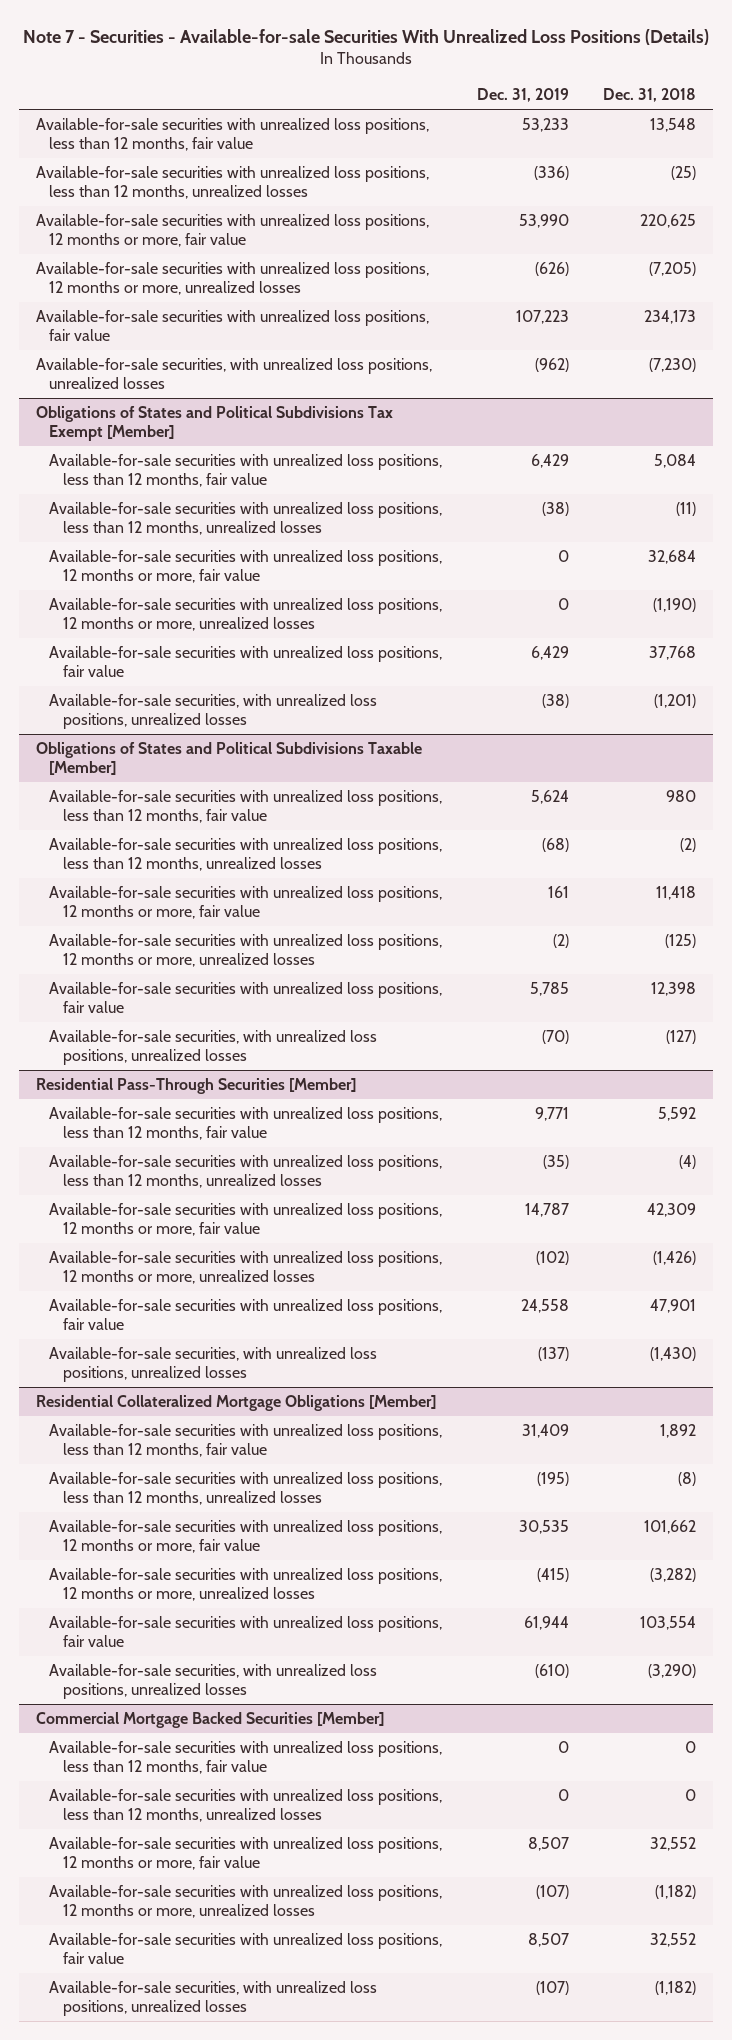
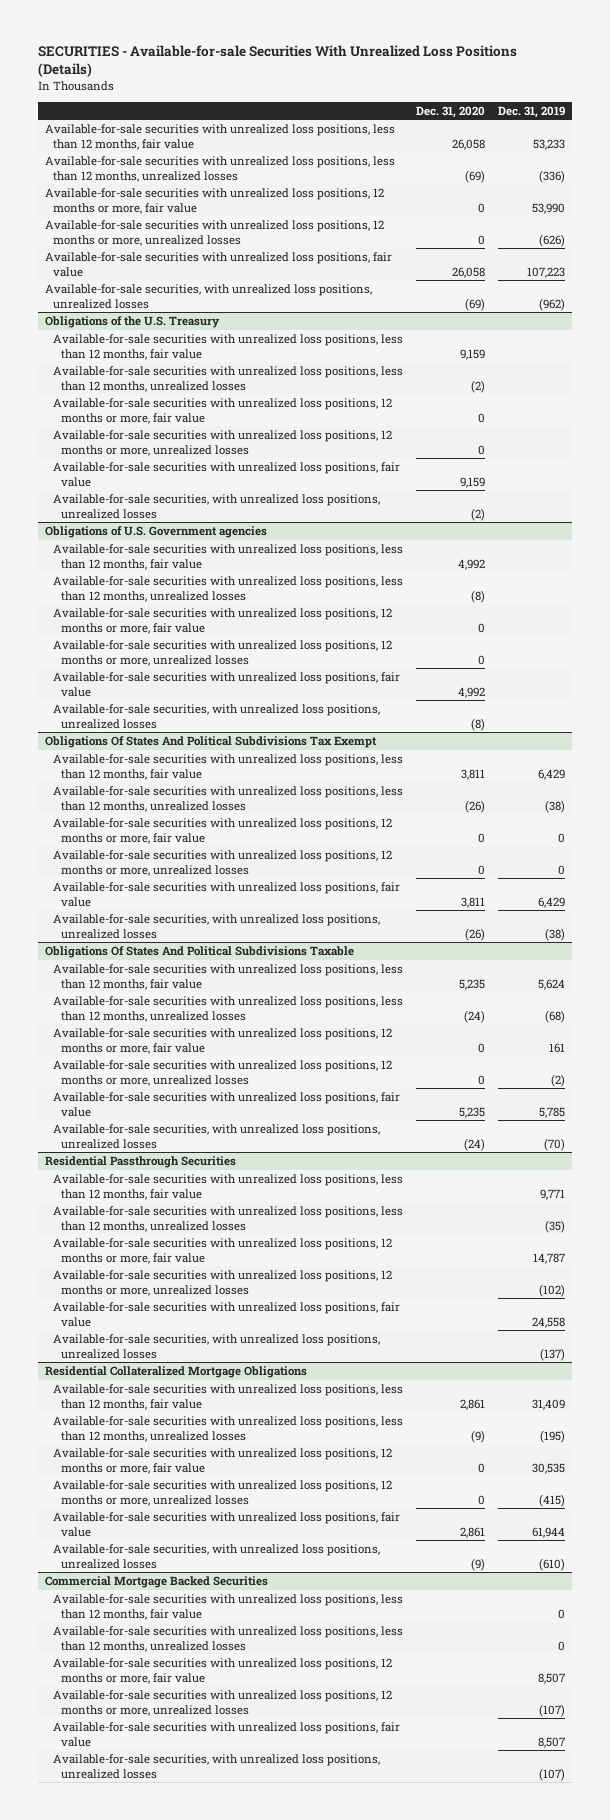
- Note 7 - Securities - Available-for-sale Securities With Unrealized Loss Positions (Details)
+ SECURITIES - Available-for-sale Securities With Unrealized Loss Positions (Details)
- | Dec. 31, 2019 | Dec. 31, 2018
+ | Dec. 31, 2020 | Dec. 31, 2019
- Obligations of States and Political Subdivisions Tax Exempt [Member]
+ Obligations of the U.S. Treasury
+ Available-for-sale securities with unrealized loss positions, less than 12 months, fair value | 9,159 |
+ Available-for-sale securities with unrealized loss positions, less than 12 months, unrealized losses | (2) |
+ Available-for-sale securities with unrealized loss positions, 12 months or more, fair value | 0 |
+ Available-for-sale securities with unrealized loss positions, 12 months or more, unrealized losses | 0 |
+ Available-for-sale securities with unrealized loss positions, fair value | 9,159 |
+ Available-for-sale securities, with unrealized loss positions, unrealized losses | (2) |
+ Obligations of U.S. Government agencies
+ Available-for-sale securities with unrealized loss positions, less than 12 months, fair value | 4,992 |
+ Available-for-sale securities with unrealized loss positions, less than 12 months, unrealized losses | (8) |
+ Available-for-sale securities with unrealized loss positions, 12 months or more, fair value | 0 |
+ Available-for-sale securities with unrealized loss positions, 12 months or more, unrealized losses | 0 |
+ Available-for-sale securities with unrealized loss positions, fair value | 4,992 |
+ Available-for-sale securities, with unrealized loss positions, unrealized losses | (8) |
+ Obligations Of States And Political Subdivisions Tax Exempt
- Obligations of States and Political Subdivisions Taxable [Member]
+ Obligations Of States And Political Subdivisions Taxable
- Residential Pass-Through Securities [Member]
+ Residential Passthrough Securities
- Residential Collateralized Mortgage Obligations [Member]
+ Residential Collateralized Mortgage Obligations
- Commercial Mortgage Backed Securities [Member]
+ Commercial Mortgage Backed Securities

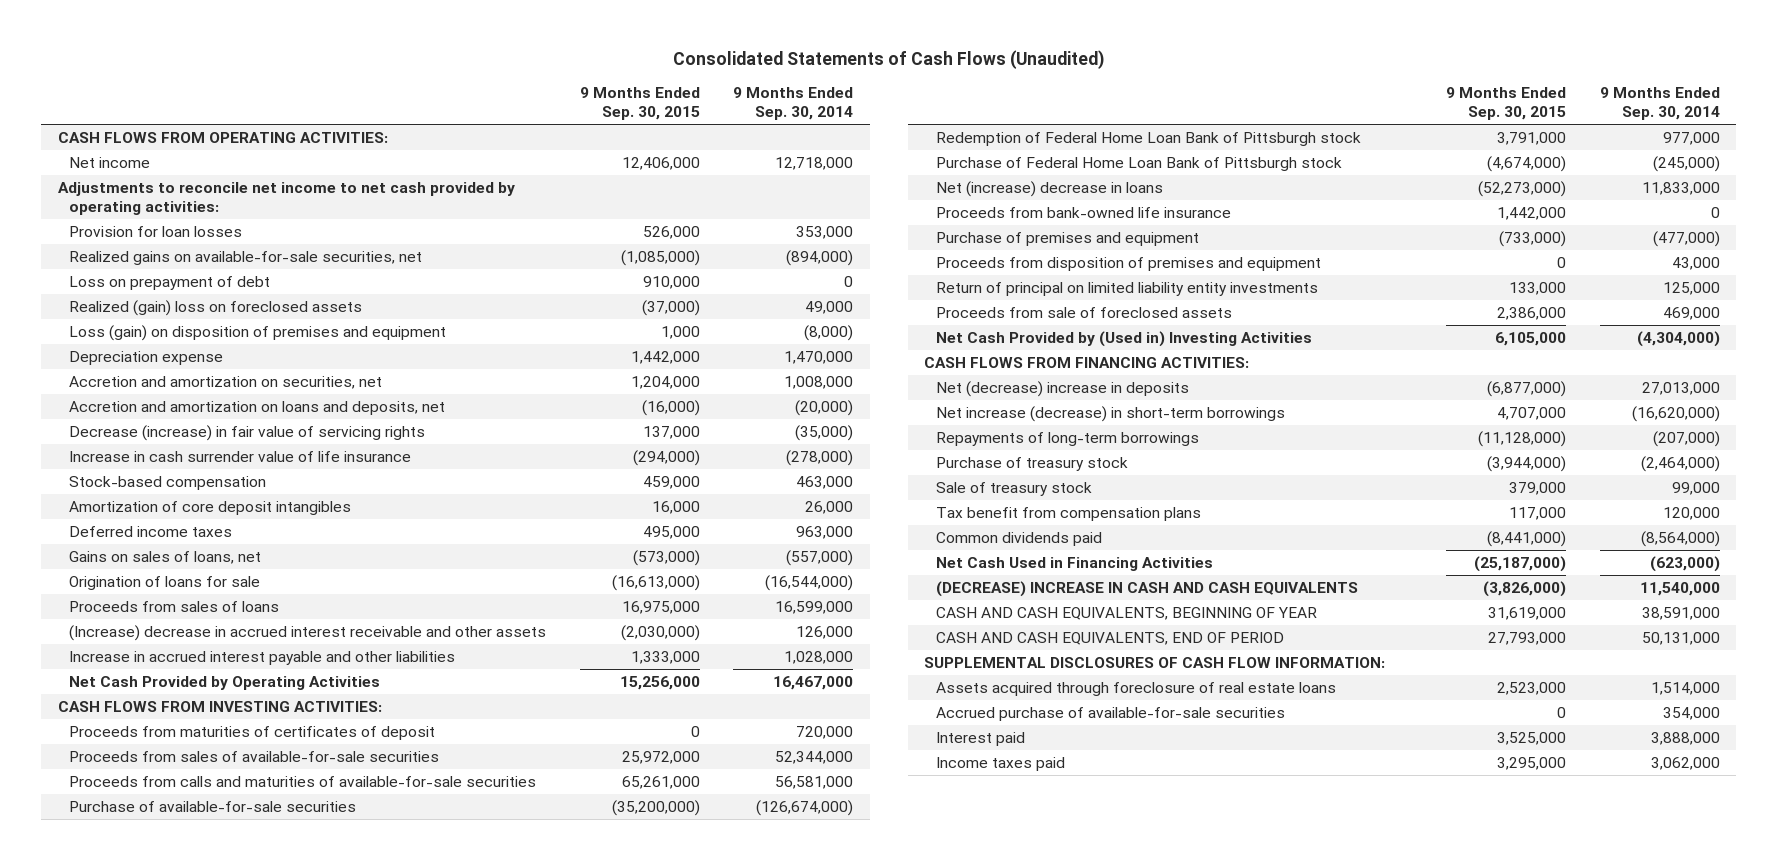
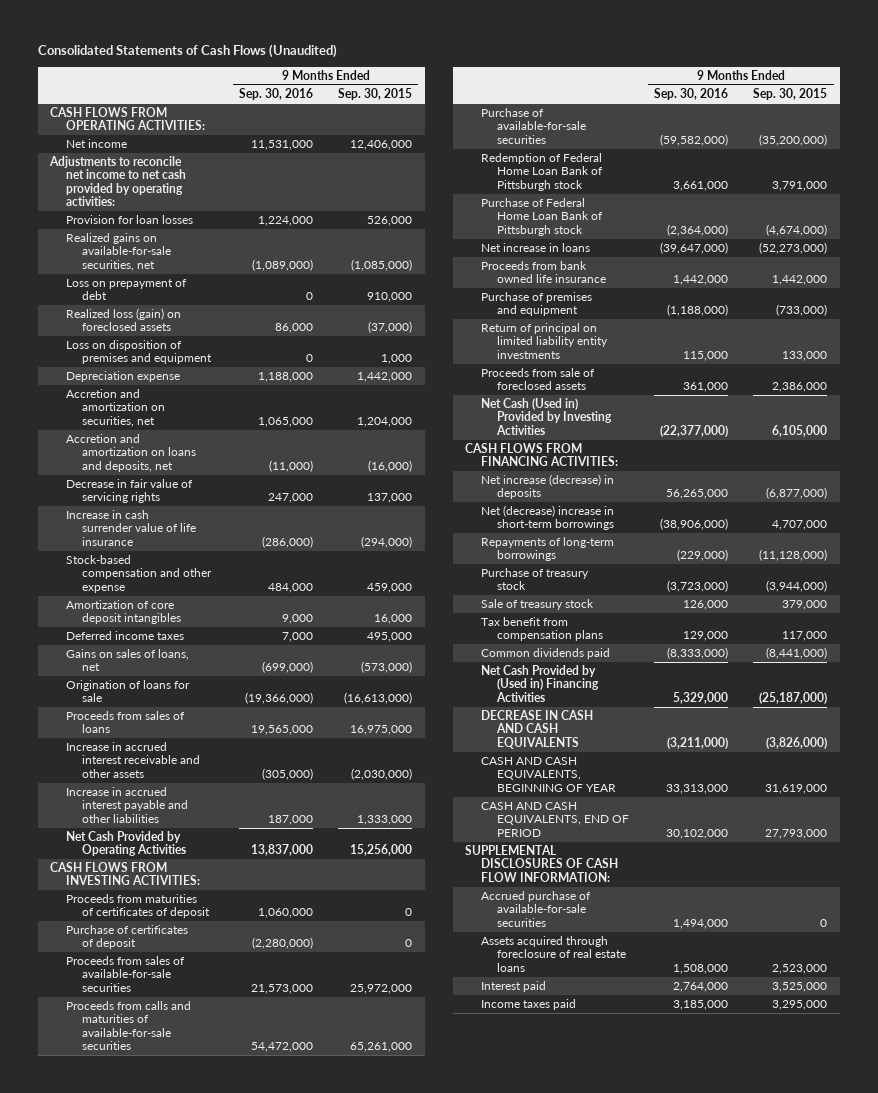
- | 9 Months Ended Sep. 30, 2015 | 9 Months Ended Sep. 30, 2014
+ | 9 Months Ended Sep. 30, 2016 | 9 Months Ended Sep. 30, 2015
- Realized (gain) loss on foreclosed assets | (37,000) | 49,000
- Loss (gain) on disposition of premises and equipment | 1,000 | (8,000)
+ Realized loss (gain) on foreclosed assets | 86,000 | (37,000)
+ Loss on disposition of premises and equipment | 0 | 1,000
- Decrease (increase) in fair value of servicing rights | 137,000 | (35,000)
+ Decrease in fair value of servicing rights | 247,000 | 137,000
- Stock-based compensation | 459,000 | 463,000
+ Stock-based compensation and other expense | 484,000 | 459,000
- (Increase) decrease in accrued interest receivable and other assets | (2,030,000) | 126,000
+ Increase in accrued interest receivable and other assets | (305,000) | (2,030,000)
+ Purchase of certificates of deposit | (2,280,000) | 0
- Net (increase) decrease in loans | (52,273,000) | 11,833,000
- Proceeds from bank-owned life insurance | 1,442,000 | 0
+ Net increase in loans | (39,647,000) | (52,273,000)
+ Proceeds from bank owned life insurance | 1,442,000 | 1,442,000
- Proceeds from disposition of premises and equipment | 0 | 43,000
- Net Cash Provided by (Used in) Investing Activities | 6,105,000 | (4,304,000)
+ Net Cash (Used in) Provided by Investing Activities | (22,377,000) | 6,105,000
- Net (decrease) increase in deposits | (6,877,000) | 27,013,000
- Net increase (decrease) in short-term borrowings | 4,707,000 | (16,620,000)
+ Net increase (decrease) in deposits | 56,265,000 | (6,877,000)
+ Net (decrease) increase in short-term borrowings | (38,906,000) | 4,707,000
- Net Cash Used in Financing Activities | (25,187,000) | (623,000)
- (DECREASE) INCREASE IN CASH AND CASH EQUIVALENTS | (3,826,000) | 11,540,000
+ Net Cash Provided by (Used in) Financing Activities | 5,329,000 | (25,187,000)
+ DECREASE IN CASH AND CASH EQUIVALENTS | (3,211,000) | (3,826,000)
moved down: Assets acquired through foreclosure of real estate loans | 1,508,000 | 2,523,000

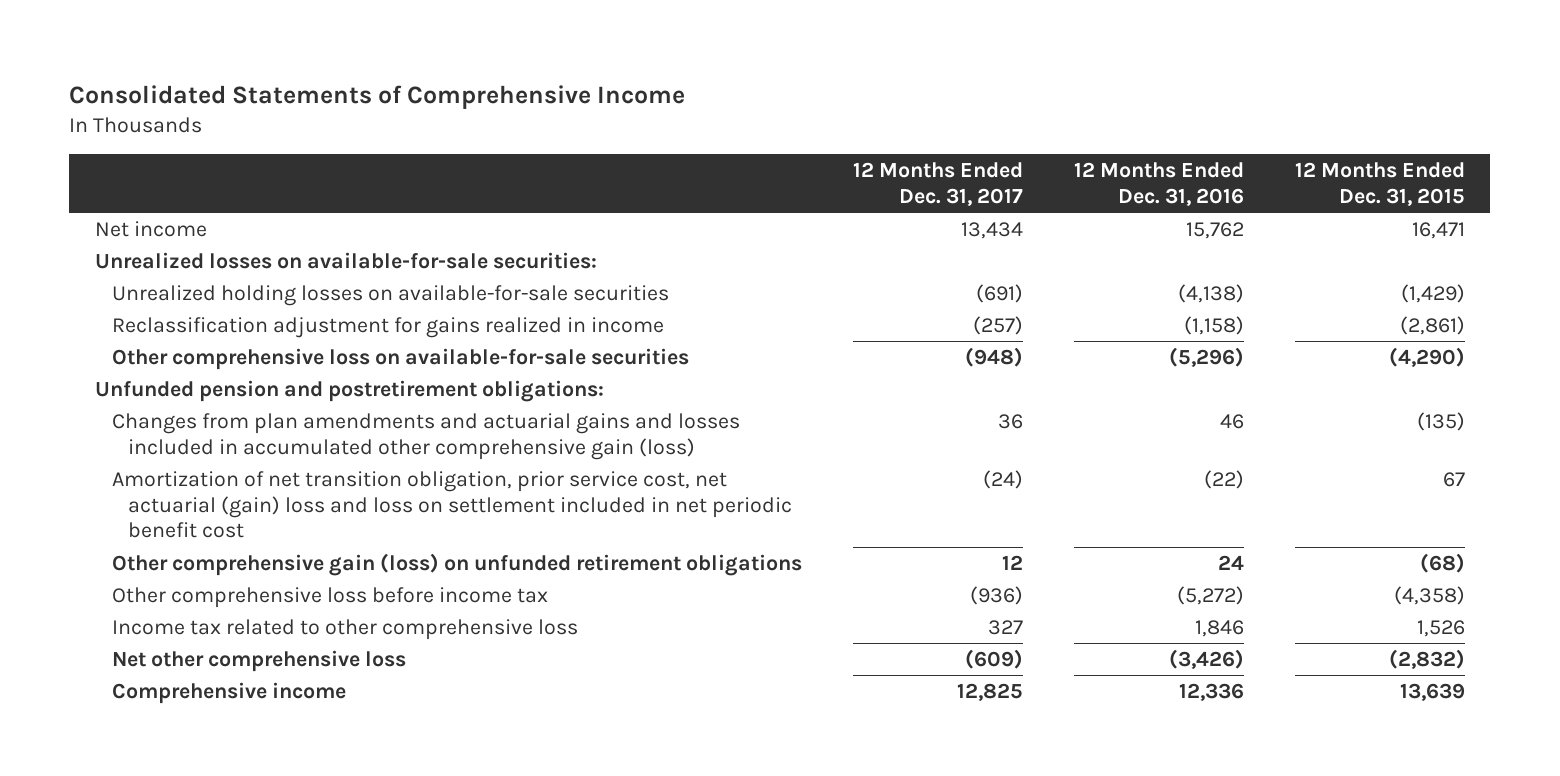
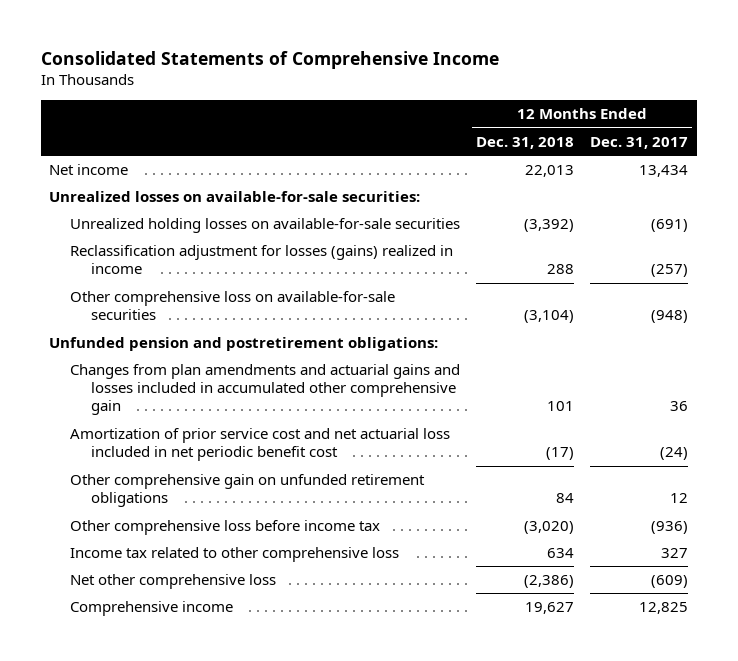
- | 12 Months Ended Dec. 31, 2017 | 12 Months Ended Dec. 31, 2016 | 12 Months Ended Dec. 31, 2015
+ | 12 Months Ended Dec. 31, 2018 | 12 Months Ended Dec. 31, 2017
- Reclassification adjustment for gains realized in income | (257) | (1,158) | (2,861)
+ Reclassification adjustment for losses (gains) realized in income | 288 | (257)
- Changes from plan amendments and actuarial gains and losses included in accumulated other comprehensive gain (loss) | 36 | 46 | (135)
- Amortization of net transition obligation, prior service cost, net actuarial (gain) loss and loss on settlement included in net periodic benefit cost | (24) | (22) | 67
- Other comprehensive gain (loss) on unfunded retirement obligations | 12 | 24 | (68)
+ Changes from plan amendments and actuarial gains and losses included in accumulated other comprehensive gain | 101 | 36
+ Amortization of prior service cost and net actuarial loss included in net periodic benefit cost | (17) | (24)
+ Other comprehensive gain on unfunded retirement obligations | 84 | 12

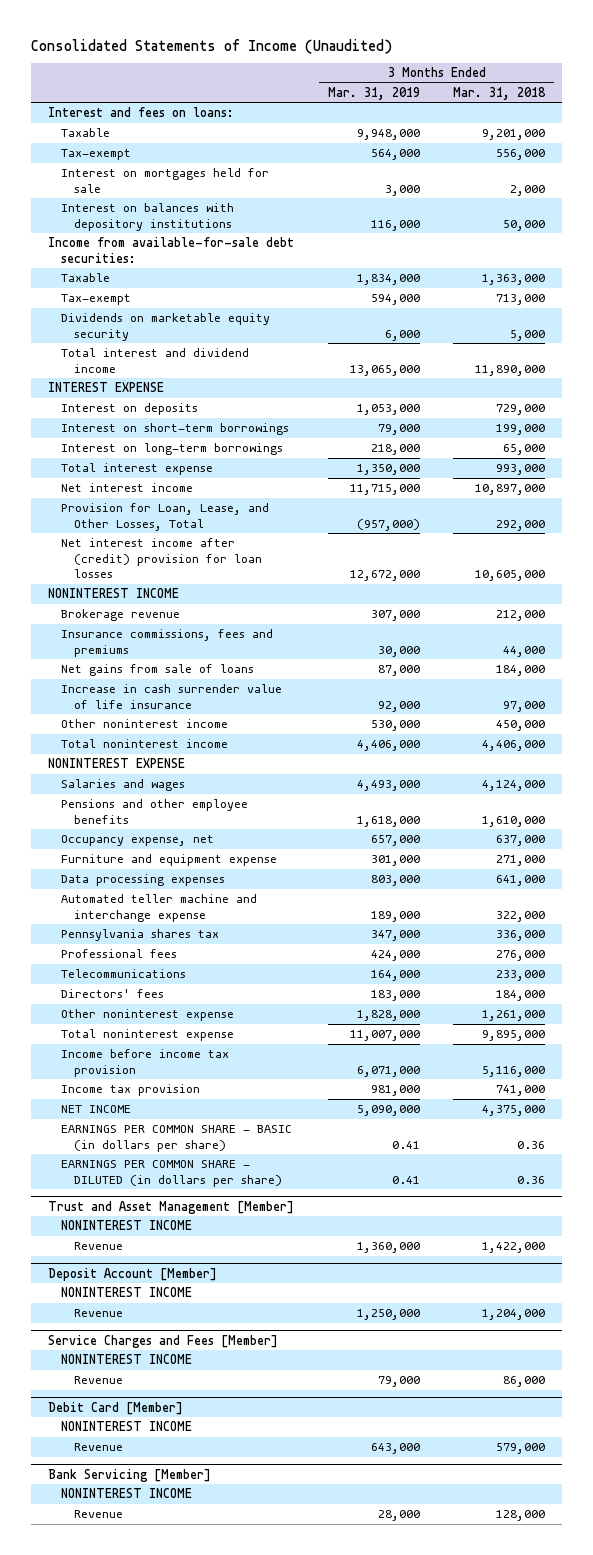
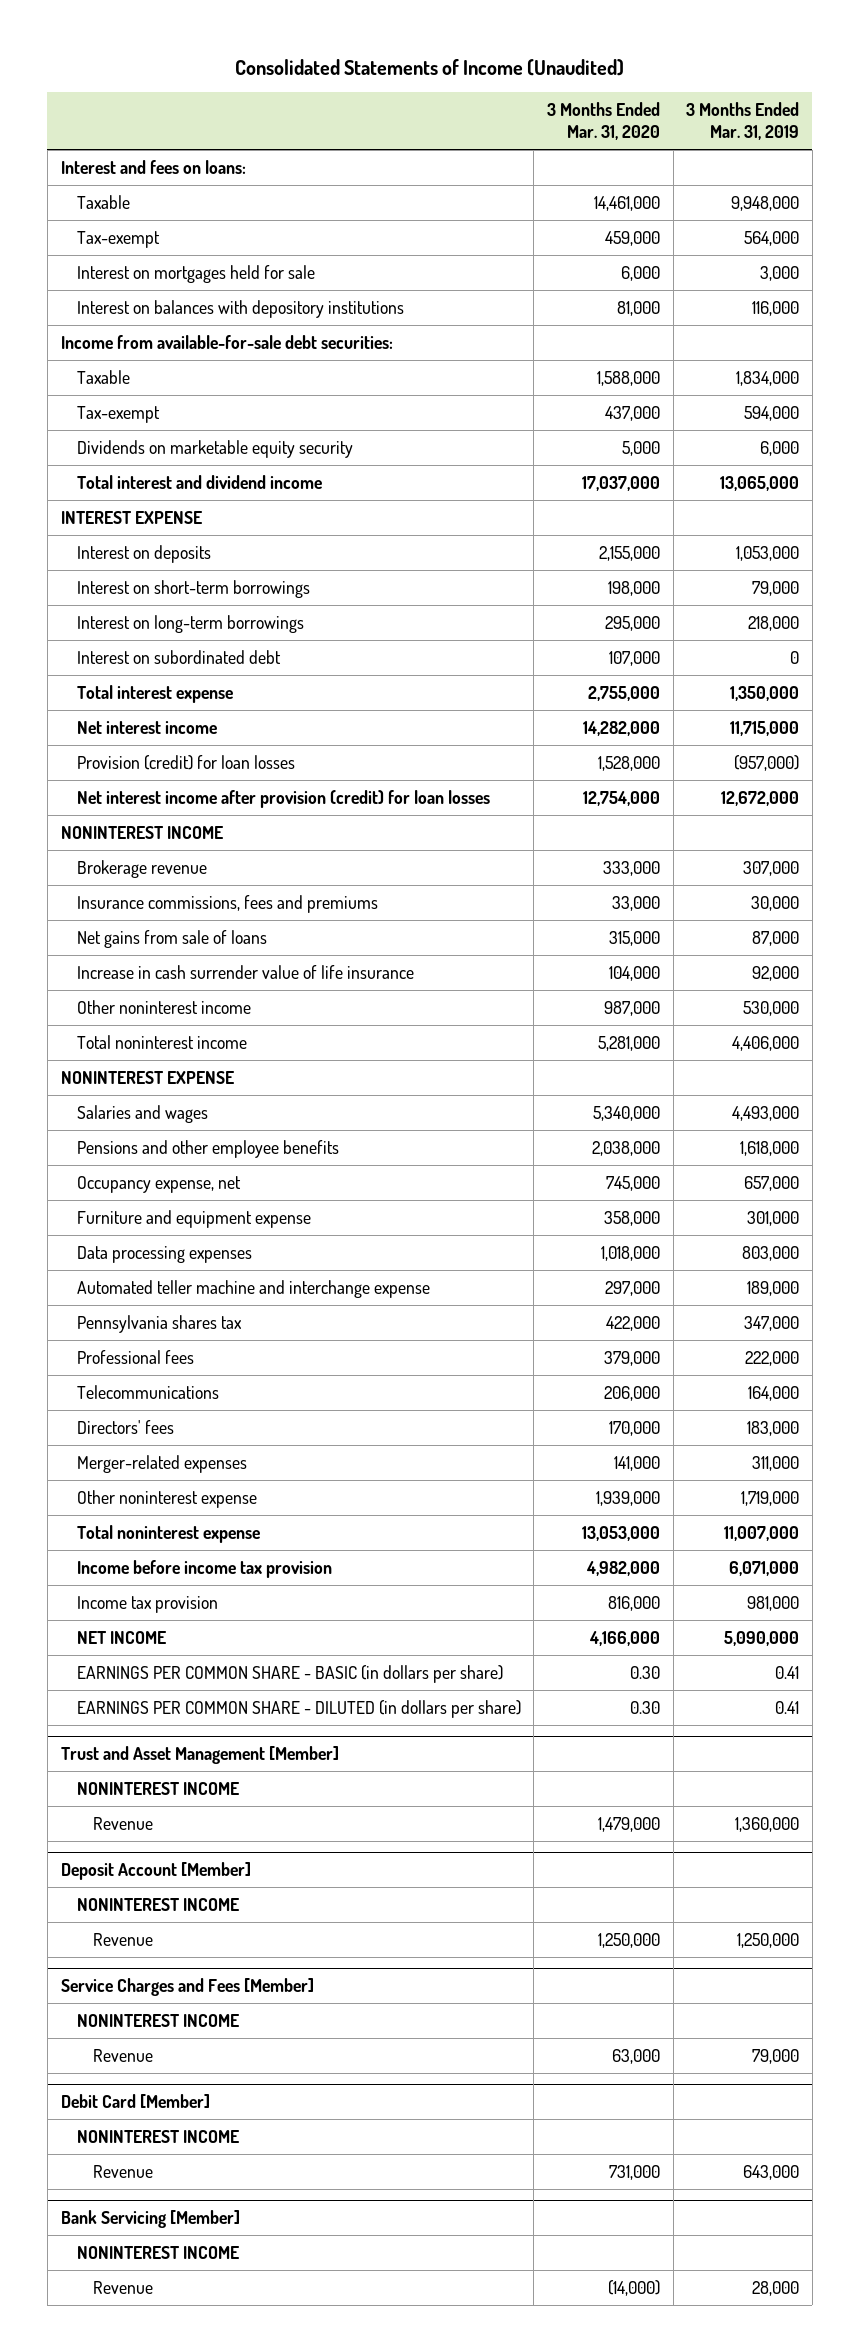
- | 3 Months Ended Mar. 31, 2019 | 3 Months Ended Mar. 31, 2018
+ | 3 Months Ended Mar. 31, 2020 | 3 Months Ended Mar. 31, 2019
+ Interest on subordinated debt | 107,000 | 0
- Provision for Loan, Lease, and Other Losses, Total | (957,000) | 292,000
- Net interest income after (credit) provision for loan losses | 12,672,000 | 10,605,000
+ Provision (credit) for loan losses | 1,528,000 | (957,000)
+ Net interest income after provision (credit) for loan losses | 12,754,000 | 12,672,000
- Professional fees | 424,000 | 276,000
+ Professional fees | 379,000 | 222,000
- Other noninterest expense | 1,828,000 | 1,261,000
+ Merger-related expenses | 141,000 | 311,000
+ Other noninterest expense | 1,939,000 | 1,719,000

